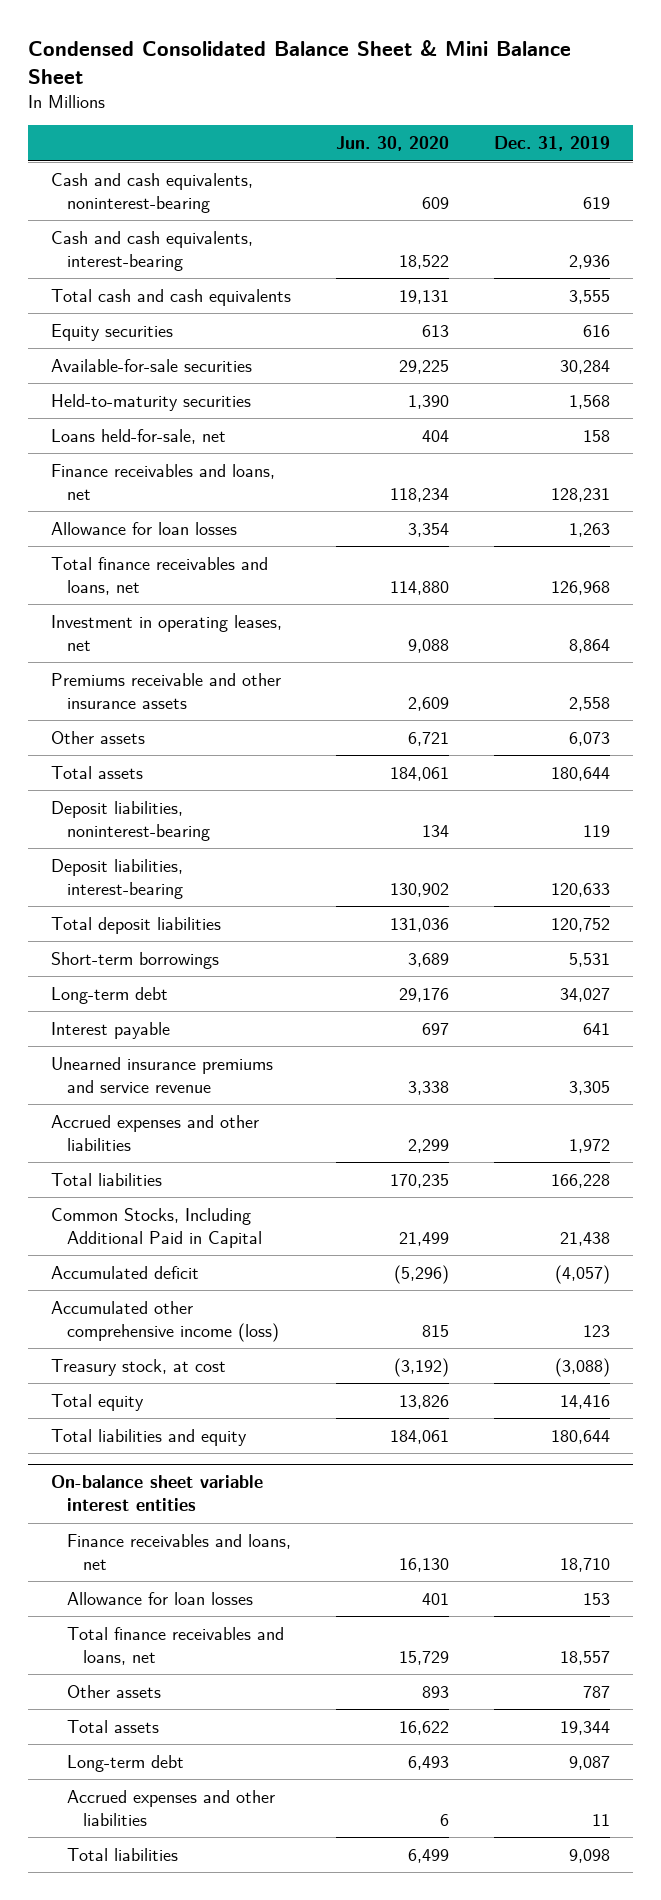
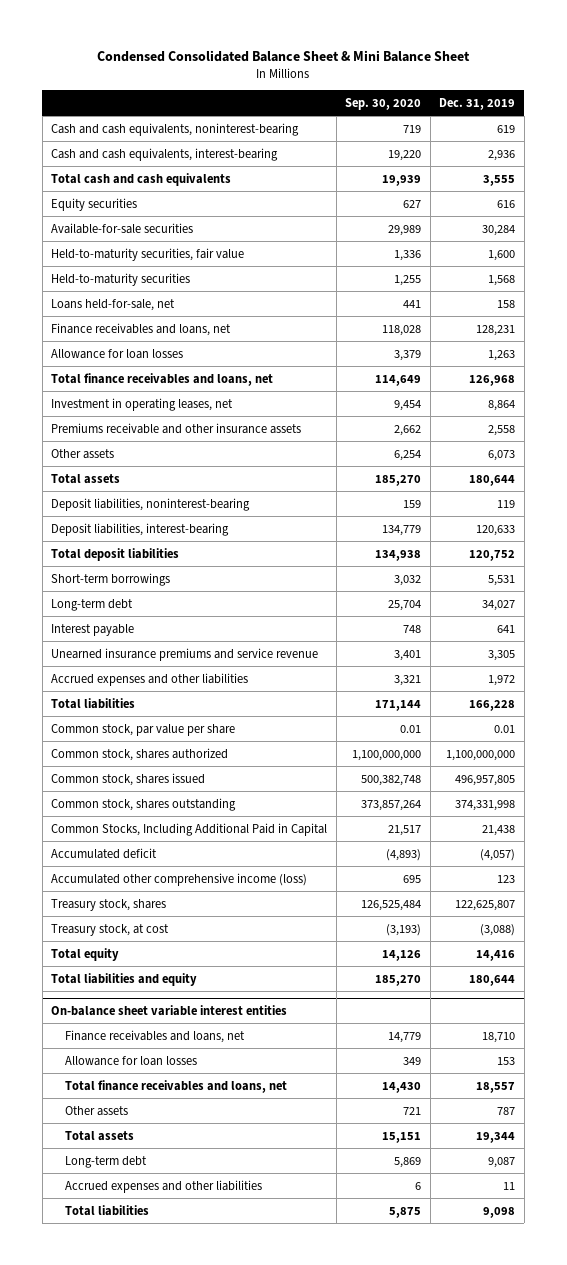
- | Jun. 30, 2020 | Dec. 31, 2019
+ | Sep. 30, 2020 | Dec. 31, 2019
+ Held-to-maturity securities, fair value | 1,336 | 1,600
+ Common stock, par value per share | 0.01 | 0.01
+ Common stock, shares authorized | 1,100,000,000 | 1,100,000,000
+ Common stock, shares issued | 500,382,748 | 496,957,805
+ Common stock, shares outstanding | 373,857,264 | 374,331,998
+ Treasury stock, shares | 126,525,484 | 122,625,807

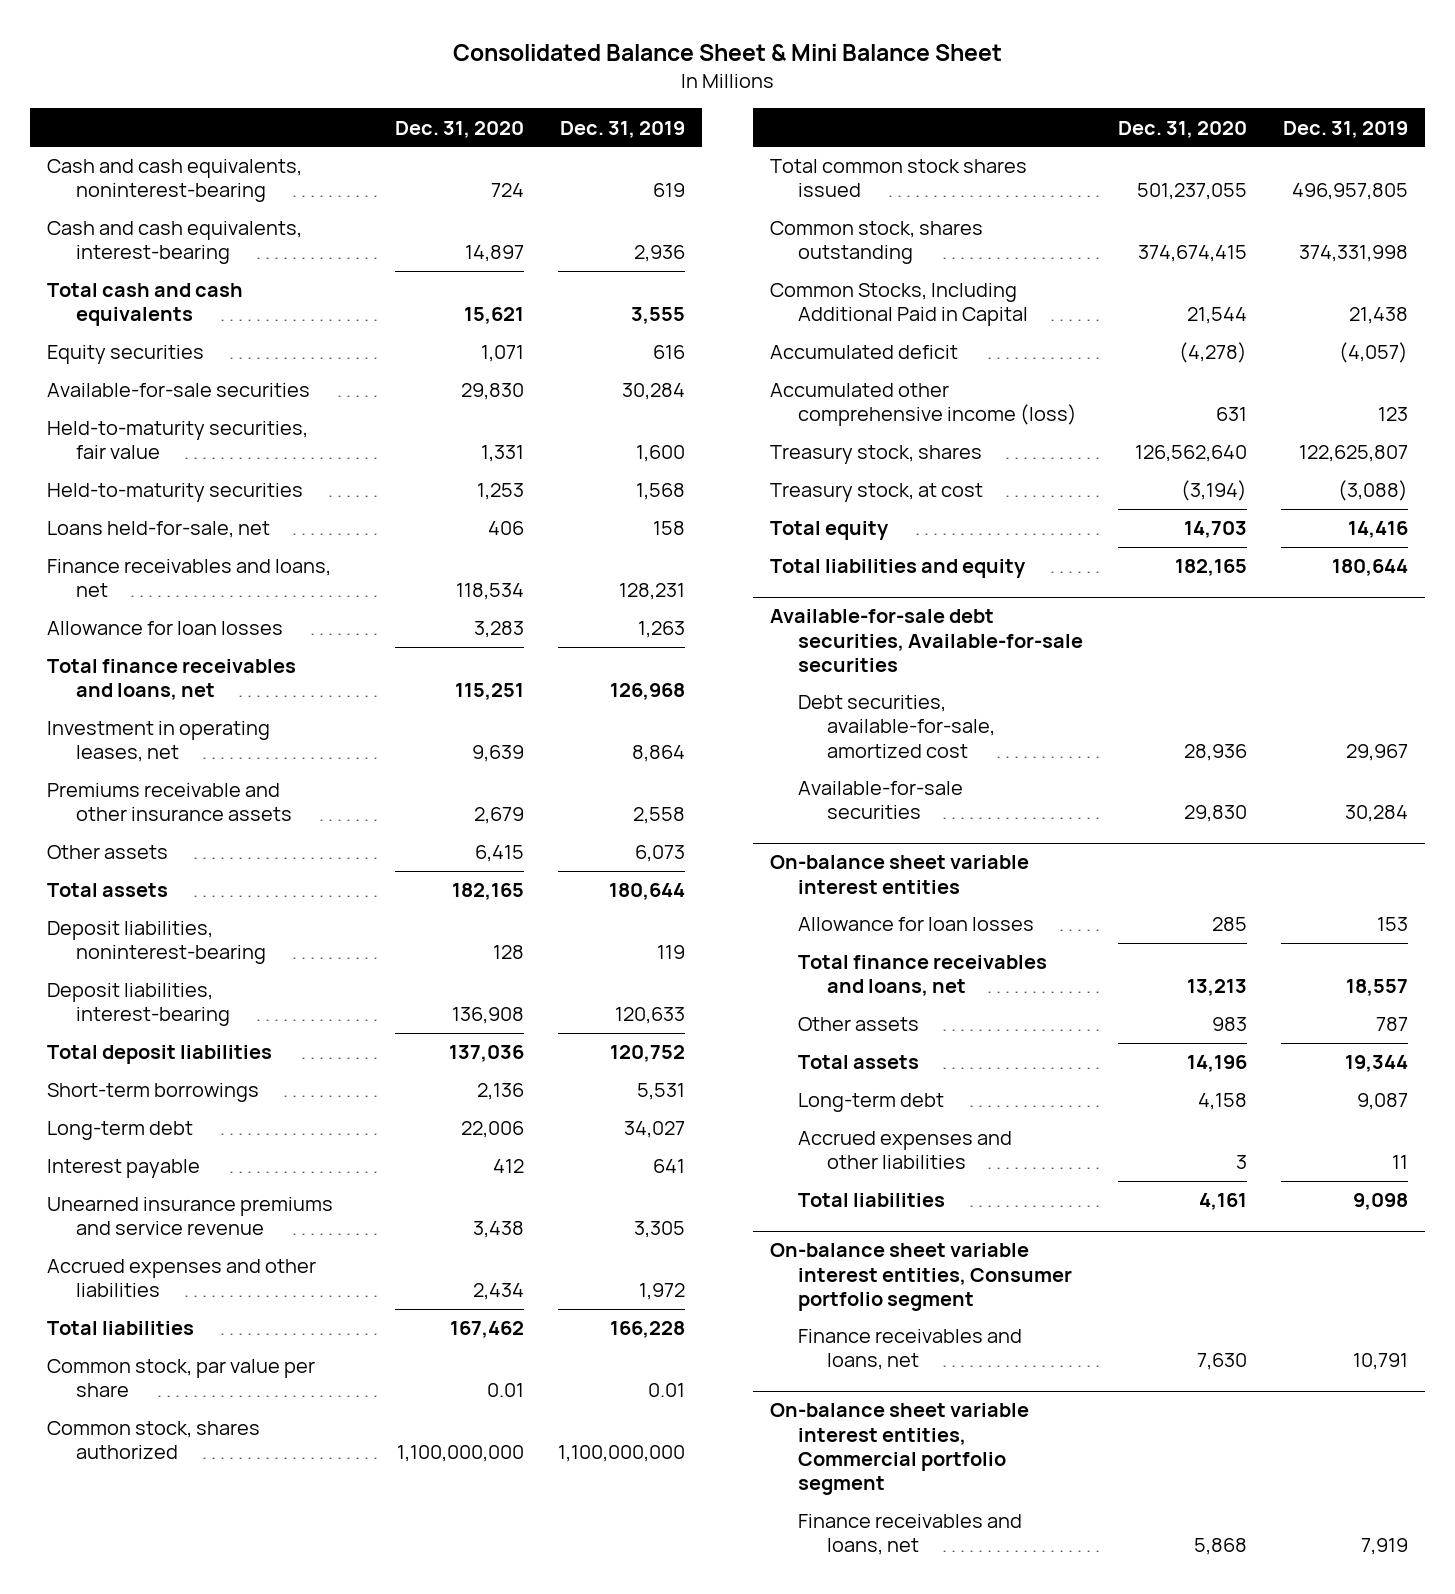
- Condensed Consolidated Balance Sheet & Mini Balance Sheet
+ Consolidated Balance Sheet & Mini Balance Sheet
- | Sep. 30, 2020 | Dec. 31, 2019
+ | Dec. 31, 2020 | Dec. 31, 2019
- Common stock, shares issued | 500,382,748 | 496,957,805
+ Total common stock shares issued | 501,237,055 | 496,957,805
+ Available-for-sale debt securities, Available-for-sale securities
+ Debt securities, available-for-sale, amortized cost | 28,936 | 29,967
+ Available-for-sale securities | 29,830 | 30,284
@ On-balance sheet variable interest entities
- Finance receivables and loans, net | 14,779 | 18,710
+ On-balance sheet variable interest entities, Consumer portfolio segment
+ Finance receivables and loans, net | 7,630 | 10,791
+ On-balance sheet variable interest entities, Commercial portfolio segment
+ Finance receivables and loans, net | 5,868 | 7,919

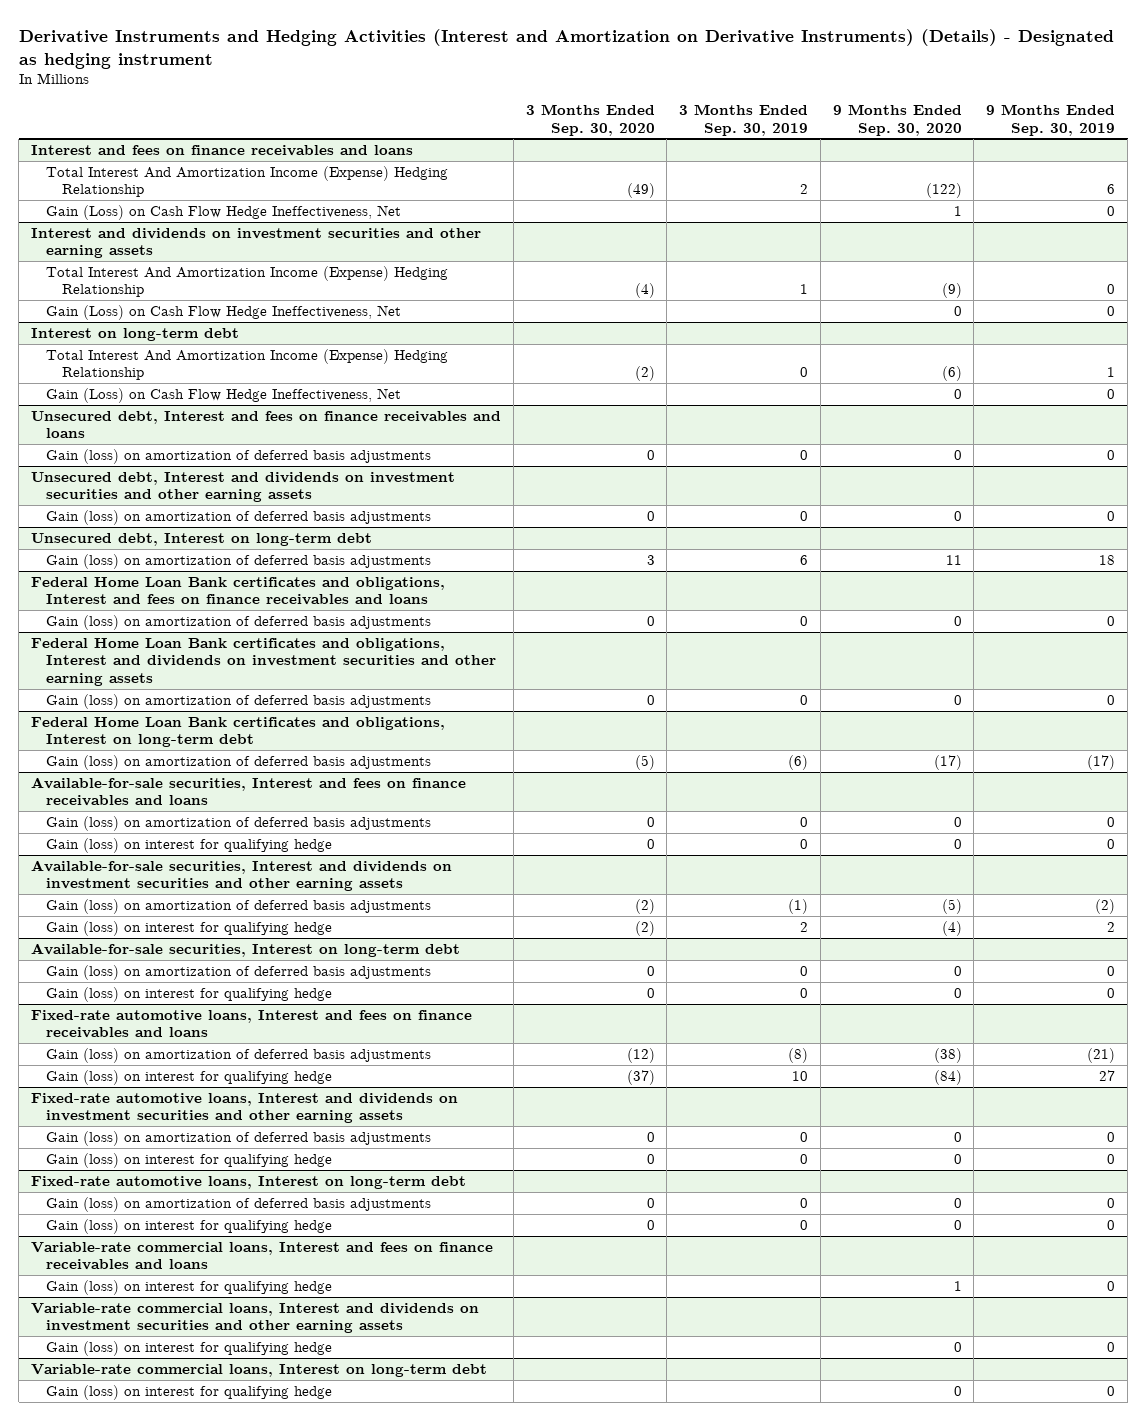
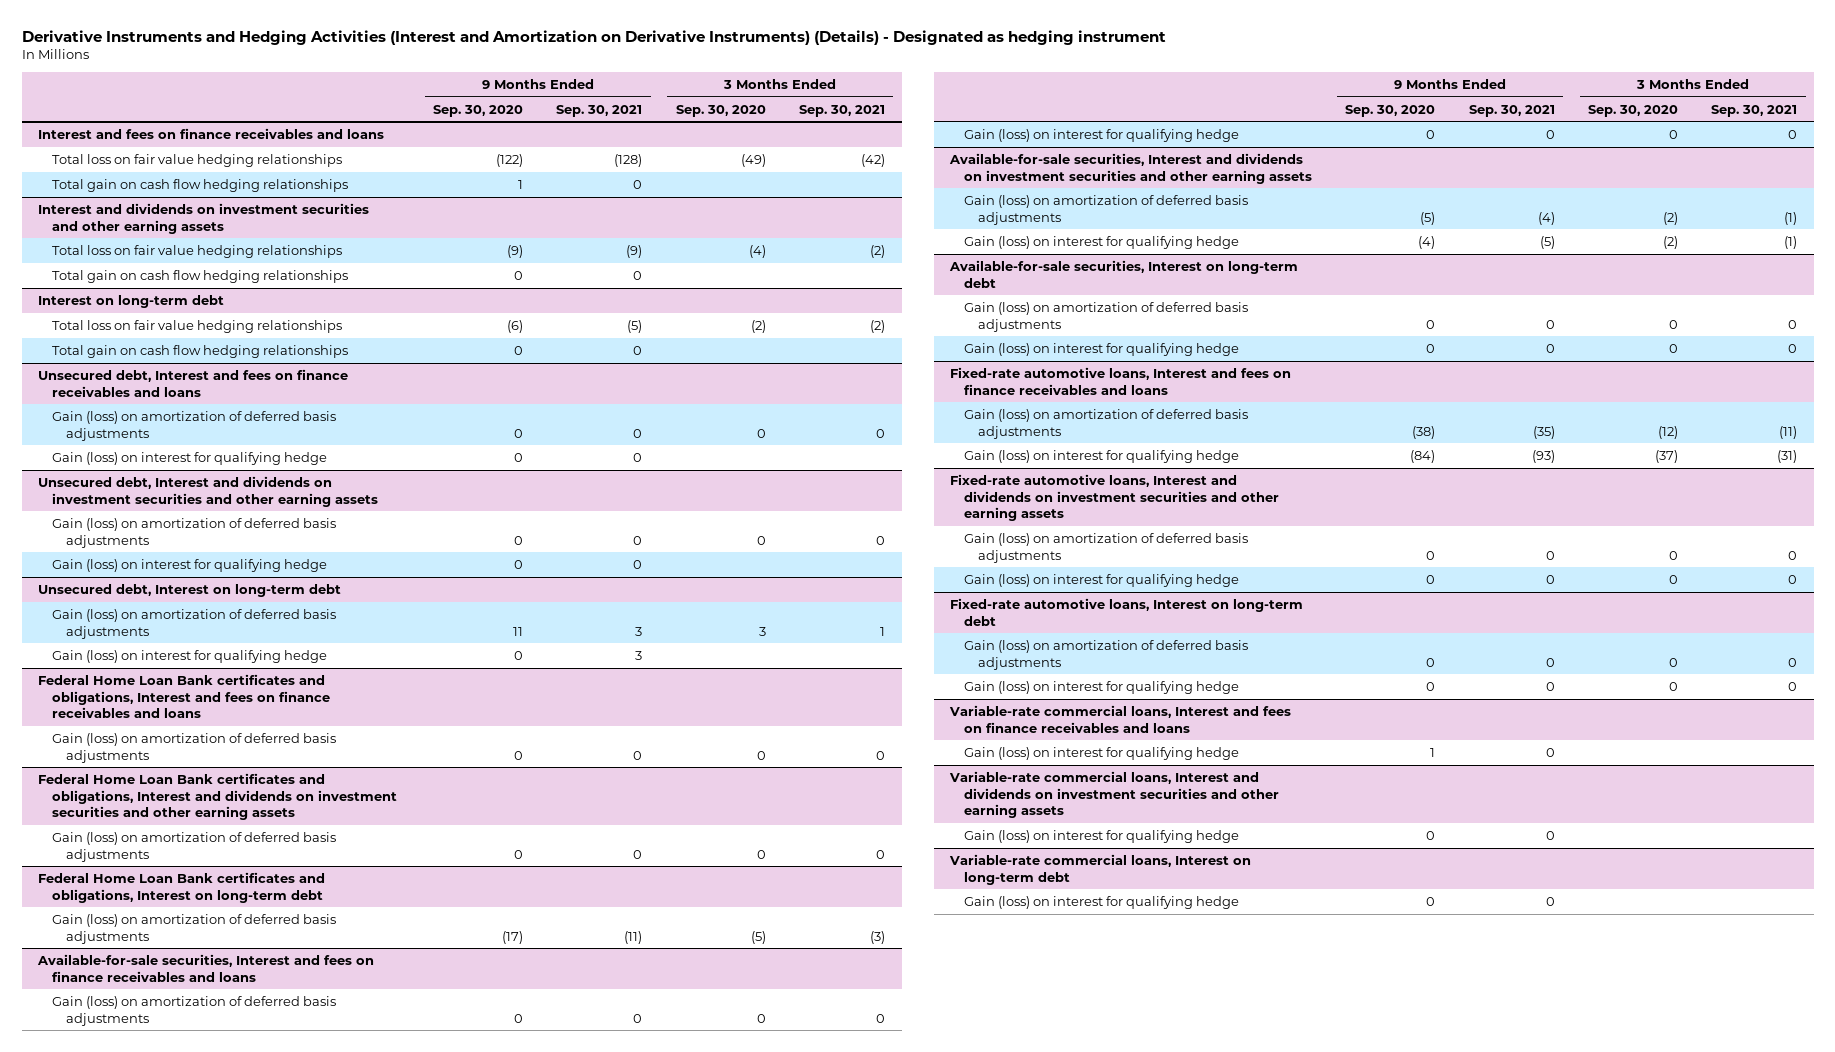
- | 3 Months Ended Sep. 30, 2020 | 3 Months Ended Sep. 30, 2019 | 9 Months Ended Sep. 30, 2020 | 9 Months Ended Sep. 30, 2019
+ | 9 Months Ended Sep. 30, 2020 | 9 Months Ended Sep. 30, 2021 | 3 Months Ended Sep. 30, 2020 | 3 Months Ended Sep. 30, 2021
@ Interest and fees on finance receivables and loans
- Total Interest And Amortization Income (Expense) Hedging Relationship | (49) | 2 | (122) | 6
- Gain (Loss) on Cash Flow Hedge Ineffectiveness, Net | | | 1 | 0
+ Total loss on fair value hedging relationships | (122) | (128) | (49) | (42)
+ Total gain on cash flow hedging relationships | 1 | 0 | |
@ Interest and dividends on investment securities and other earning assets
- Total Interest And Amortization Income (Expense) Hedging Relationship | (4) | 1 | (9) | 0
- Gain (Loss) on Cash Flow Hedge Ineffectiveness, Net | | | 0 | 0
+ Total loss on fair value hedging relationships | (9) | (9) | (4) | (2)
+ Total gain on cash flow hedging relationships | 0 | 0 | |
@ Interest on long-term debt
- Total Interest And Amortization Income (Expense) Hedging Relationship | (2) | 0 | (6) | 1
- Gain (Loss) on Cash Flow Hedge Ineffectiveness, Net | | | 0 | 0
+ Total loss on fair value hedging relationships | (6) | (5) | (2) | (2)
+ Total gain on cash flow hedging relationships | 0 | 0 | |
@ Unsecured debt, Interest and fees on finance receivables and loans
+ Gain (loss) on interest for qualifying hedge | 0 | 0 | |
@ Unsecured debt, Interest and dividends on investment securities and other earning assets
+ Gain (loss) on interest for qualifying hedge | 0 | 0 | |
@ Unsecured debt, Interest on long-term debt
+ Gain (loss) on interest for qualifying hedge | 0 | 3 | |

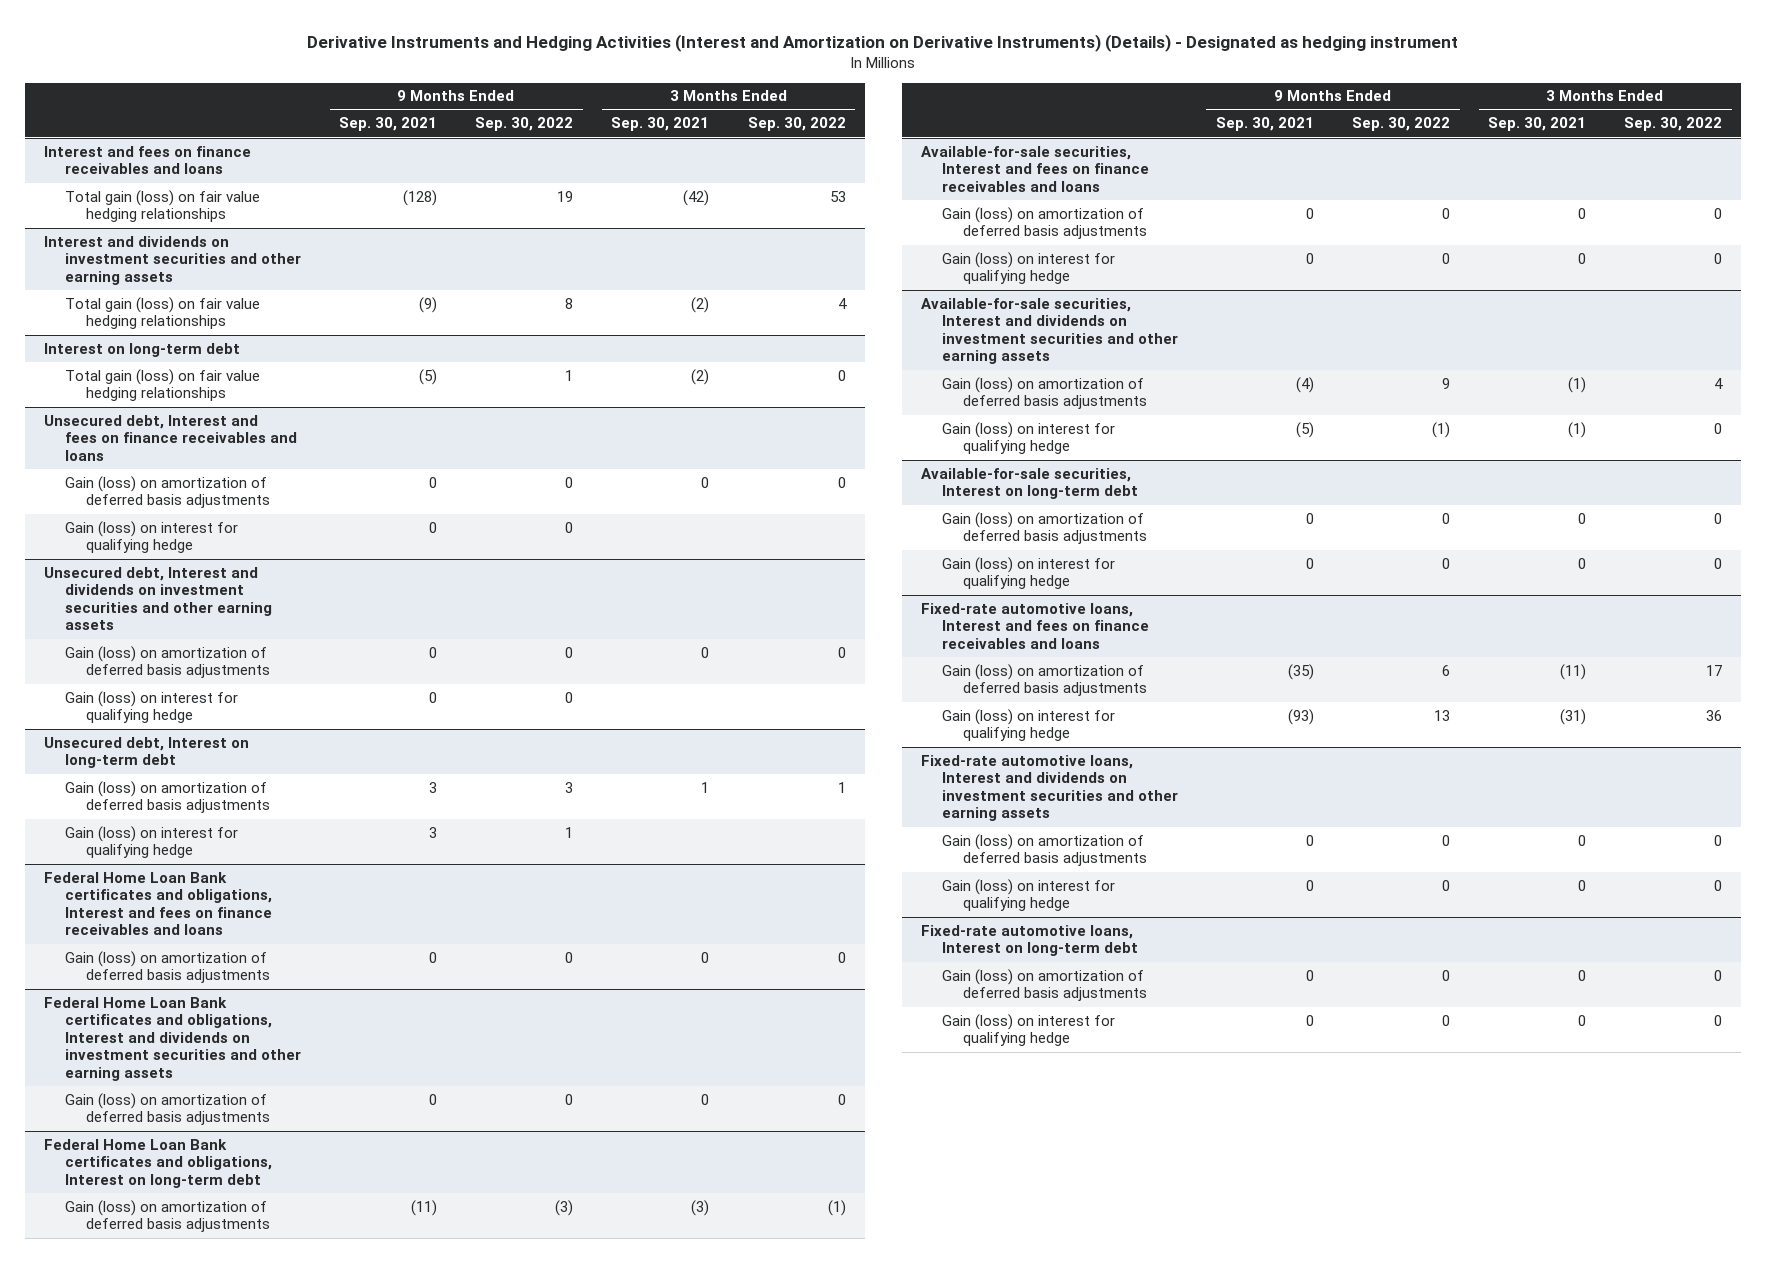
- | 9 Months Ended Sep. 30, 2020 | 9 Months Ended Sep. 30, 2021 | 3 Months Ended Sep. 30, 2020 | 3 Months Ended Sep. 30, 2021
+ | 9 Months Ended Sep. 30, 2021 | 9 Months Ended Sep. 30, 2022 | 3 Months Ended Sep. 30, 2021 | 3 Months Ended Sep. 30, 2022
@ Interest and fees on finance receivables and loans
- Total loss on fair value hedging relationships | (122) | (128) | (49) | (42)
- Total gain on cash flow hedging relationships | 1 | 0 | |
+ Total gain (loss) on fair value hedging relationships | (128) | 19 | (42) | 53
@ Interest and dividends on investment securities and other earning assets
- Total loss on fair value hedging relationships | (9) | (9) | (4) | (2)
- Total gain on cash flow hedging relationships | 0 | 0 | |
+ Total gain (loss) on fair value hedging relationships | (9) | 8 | (2) | 4
@ Interest on long-term debt
- Total loss on fair value hedging relationships | (6) | (5) | (2) | (2)
- Total gain on cash flow hedging relationships | 0 | 0 | |
+ Total gain (loss) on fair value hedging relationships | (5) | 1 | (2) | 0
- Variable-rate commercial loans, Interest and fees on finance receivables and loans
- Gain (loss) on interest for qualifying hedge | 1 | 0 | |
- Variable-rate commercial loans, Interest and dividends on investment securities and other earning assets
- Gain (loss) on interest for qualifying hedge | 0 | 0 | |
- Variable-rate commercial loans, Interest on long-term debt
- Gain (loss) on interest for qualifying hedge | 0 | 0 | |

